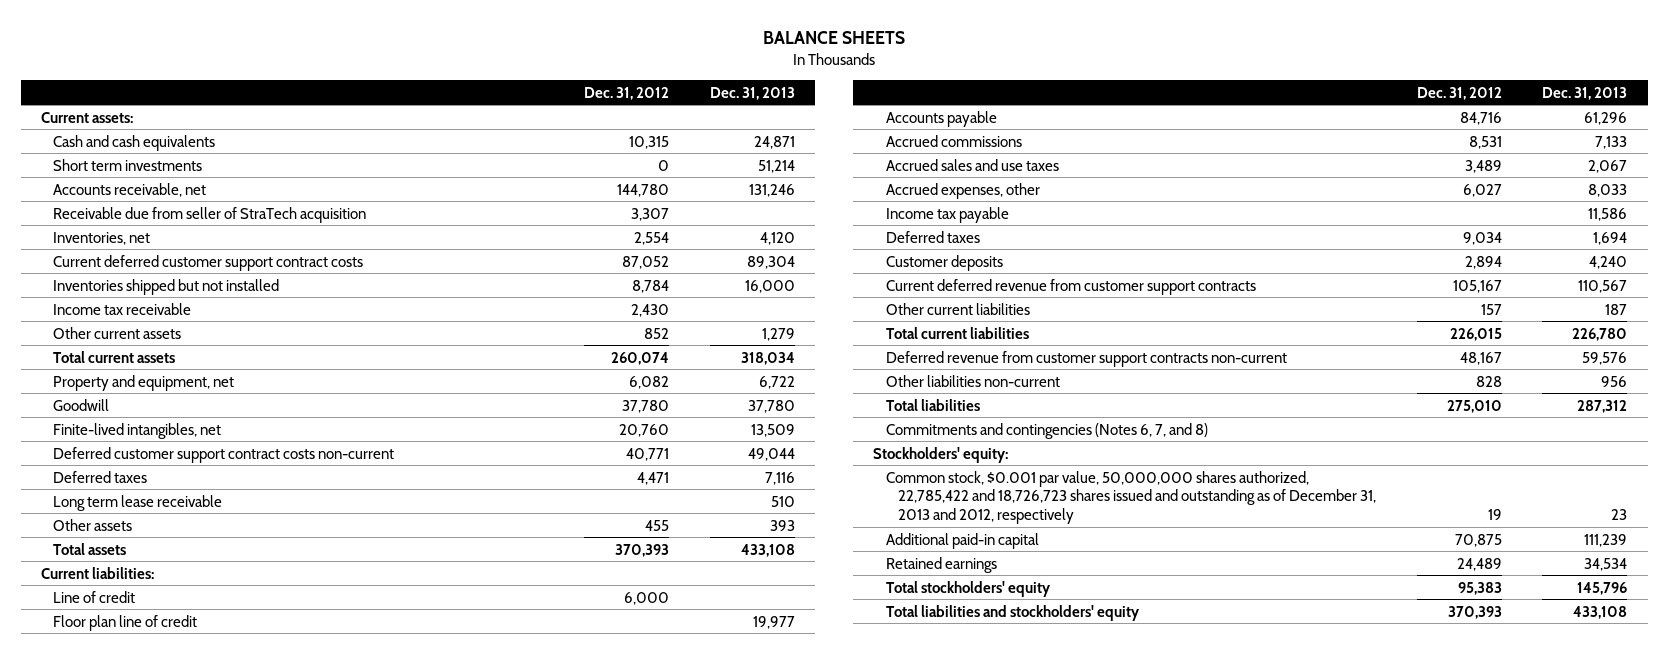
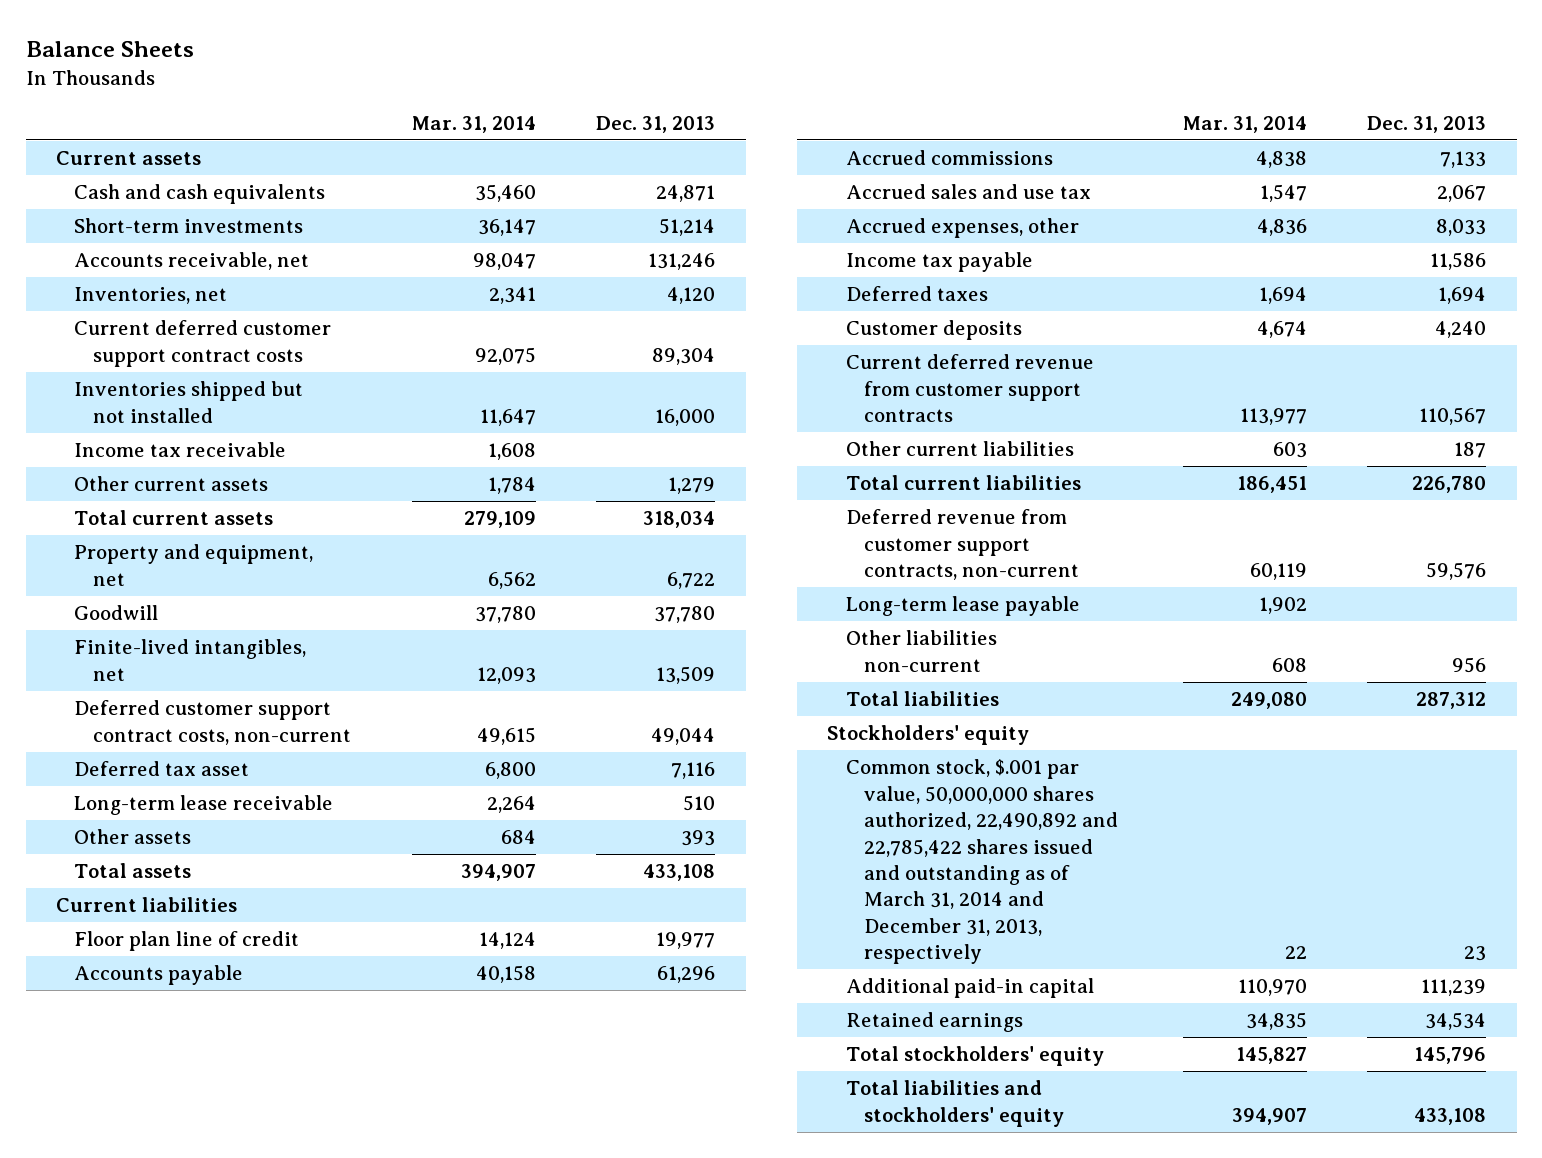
- BALANCE SHEETS
+ Balance Sheets
- | Dec. 31, 2012 | Dec. 31, 2013
+ | Mar. 31, 2014 | Dec. 31, 2013
- Current assets:
+ Current assets
- Short term investments | 0 | 51,214
+ Short-term investments | 36,147 | 51,214
- Receivable due from seller of StraTech acquisition | 3,307 |
- Deferred customer support contract costs non-current | 40,771 | 49,044
- Deferred taxes | 4,471 | 7,116
- Long term lease receivable | | 510
+ Deferred customer support contract costs, non-current | 49,615 | 49,044
+ Deferred tax asset | 6,800 | 7,116
+ Long-term lease receivable | 2,264 | 510
- Current liabilities:
- Line of credit | 6,000 |
+ Current liabilities
- Accrued sales and use taxes | 3,489 | 2,067
+ Accrued sales and use tax | 1,547 | 2,067
- Deferred revenue from customer support contracts non-current | 48,167 | 59,576
+ Deferred revenue from customer support contracts, non-current | 60,119 | 59,576
+ Long-term lease payable | 1,902 |
- Commitments and contingencies (Notes 6, 7, and 8)
- Stockholders' equity:
- Common stock, $0.001 par value, 50,000,000 shares authorized, 22,785,422 and 18,726,723 shares issued and outstanding as of December 31, 2013 and 2012, respectively | 19 | 23
+ Stockholders' equity
+ Common stock, $.001 par value, 50,000,000 shares authorized, 22,490,892 and 22,785,422 shares issued and outstanding as of March 31, 2014 and December 31, 2013, respectively | 22 | 23

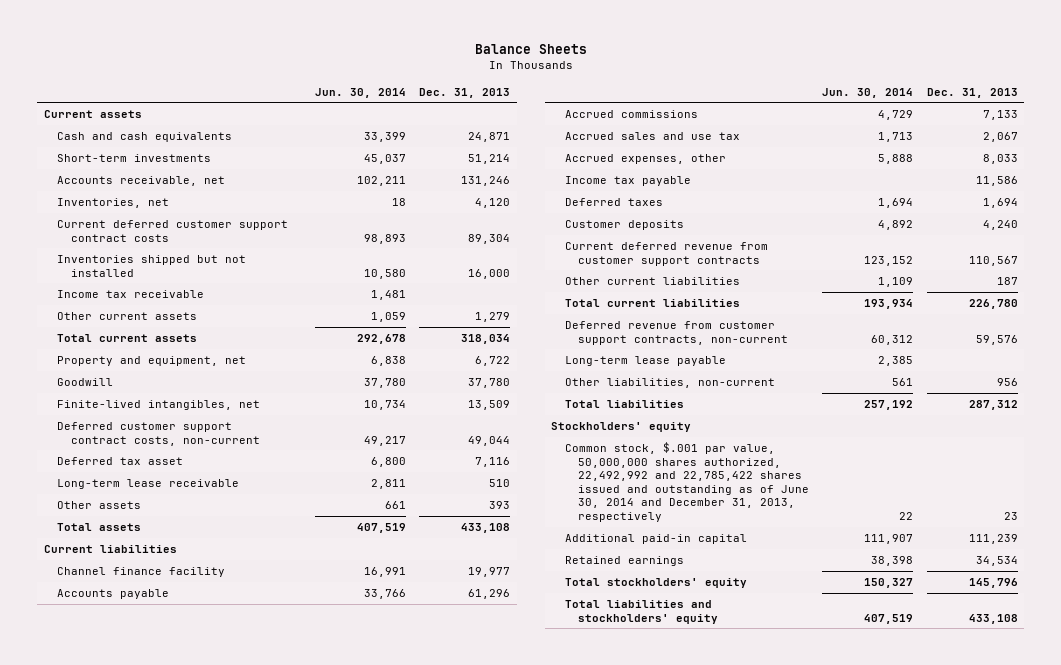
- | Mar. 31, 2014 | Dec. 31, 2013
+ | Jun. 30, 2014 | Dec. 31, 2013
- Floor plan line of credit | 14,124 | 19,977
+ Channel finance facility | 16,991 | 19,977
- Other liabilities non-current | 608 | 956
+ Other liabilities, non-current | 561 | 956
- Common stock, $.001 par value, 50,000,000 shares authorized, 22,490,892 and 22,785,422 shares issued and outstanding as of March 31, 2014 and December 31, 2013, respectively | 22 | 23
+ Common stock, $.001 par value, 50,000,000 shares authorized, 22,492,992 and 22,785,422 shares issued and outstanding as of June 30, 2014 and December 31, 2013, respectively | 22 | 23

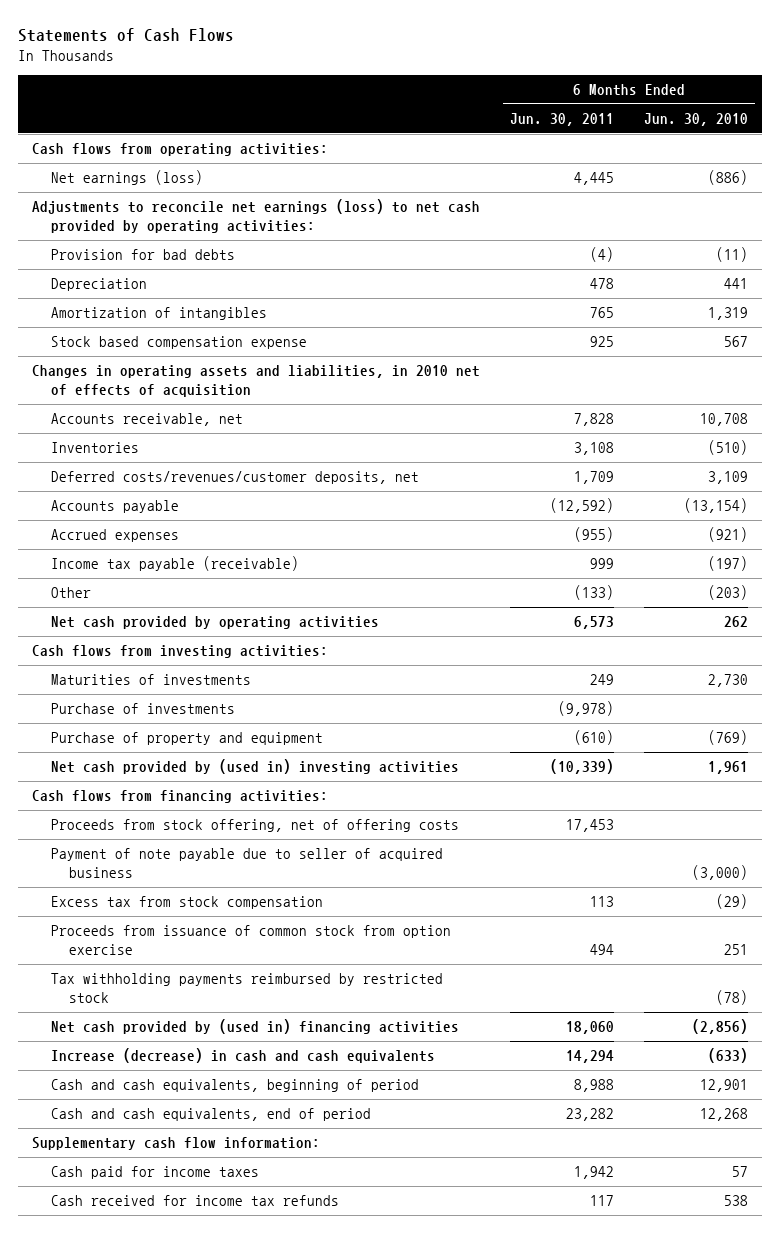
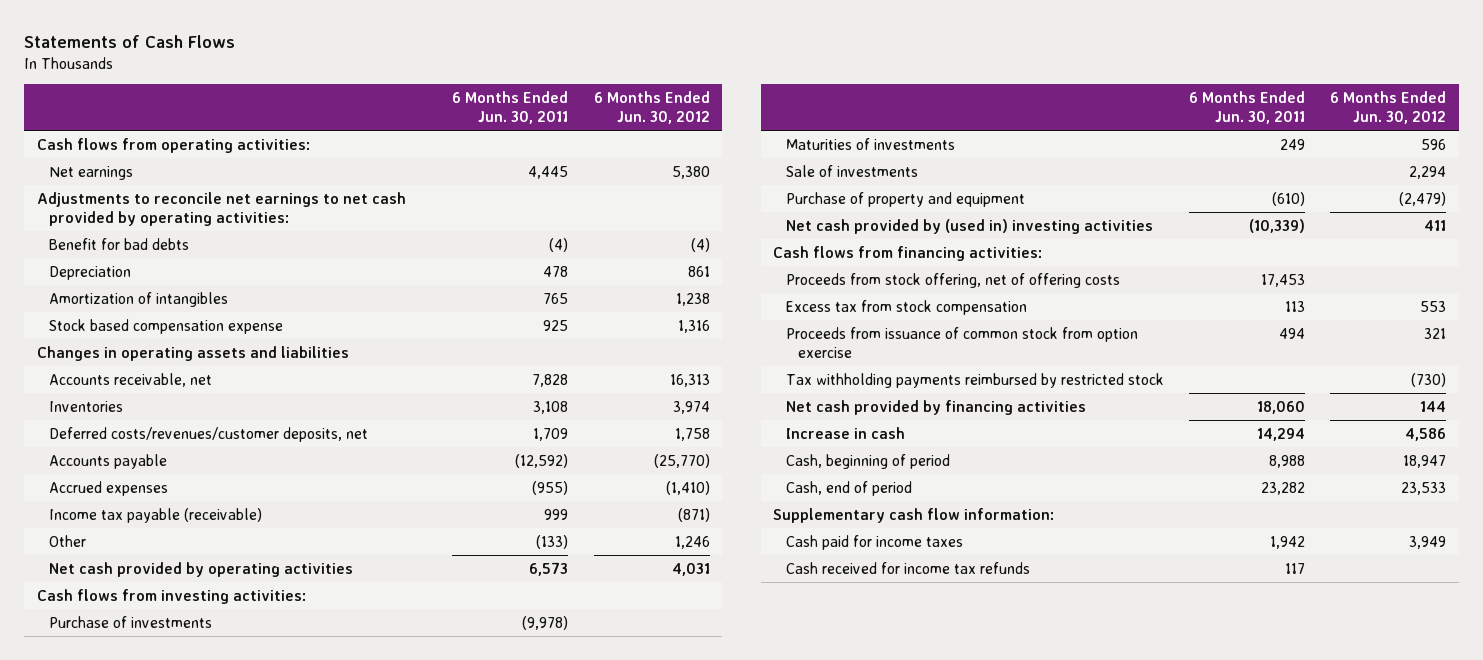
- | 6 Months Ended Jun. 30, 2011 | 6 Months Ended Jun. 30, 2010
+ | 6 Months Ended Jun. 30, 2011 | 6 Months Ended Jun. 30, 2012
- Net earnings (loss) | 4,445 | (886)
- Adjustments to reconcile net earnings (loss) to net cash provided by operating activities:
- Provision for bad debts | (4) | (11)
+ Net earnings | 4,445 | 5,380
+ Adjustments to reconcile net earnings to net cash provided by operating activities:
+ Benefit for bad debts | (4) | (4)
- Changes in operating assets and liabilities, in 2010 net of effects of acquisition
+ Changes in operating assets and liabilities
moved down: Maturities of investments | 249 | 596
+ Sale of investments | | 2,294
- Payment of note payable due to seller of acquired business | | (3,000)
- Net cash provided by (used in) financing activities | 18,060 | (2,856)
- Increase (decrease) in cash and cash equivalents | 14,294 | (633)
- Cash and cash equivalents, beginning of period | 8,988 | 12,901
- Cash and cash equivalents, end of period | 23,282 | 12,268
+ Net cash provided by financing activities | 18,060 | 144
+ Increase in cash | 14,294 | 4,586
+ Cash, beginning of period | 8,988 | 18,947
+ Cash, end of period | 23,282 | 23,533

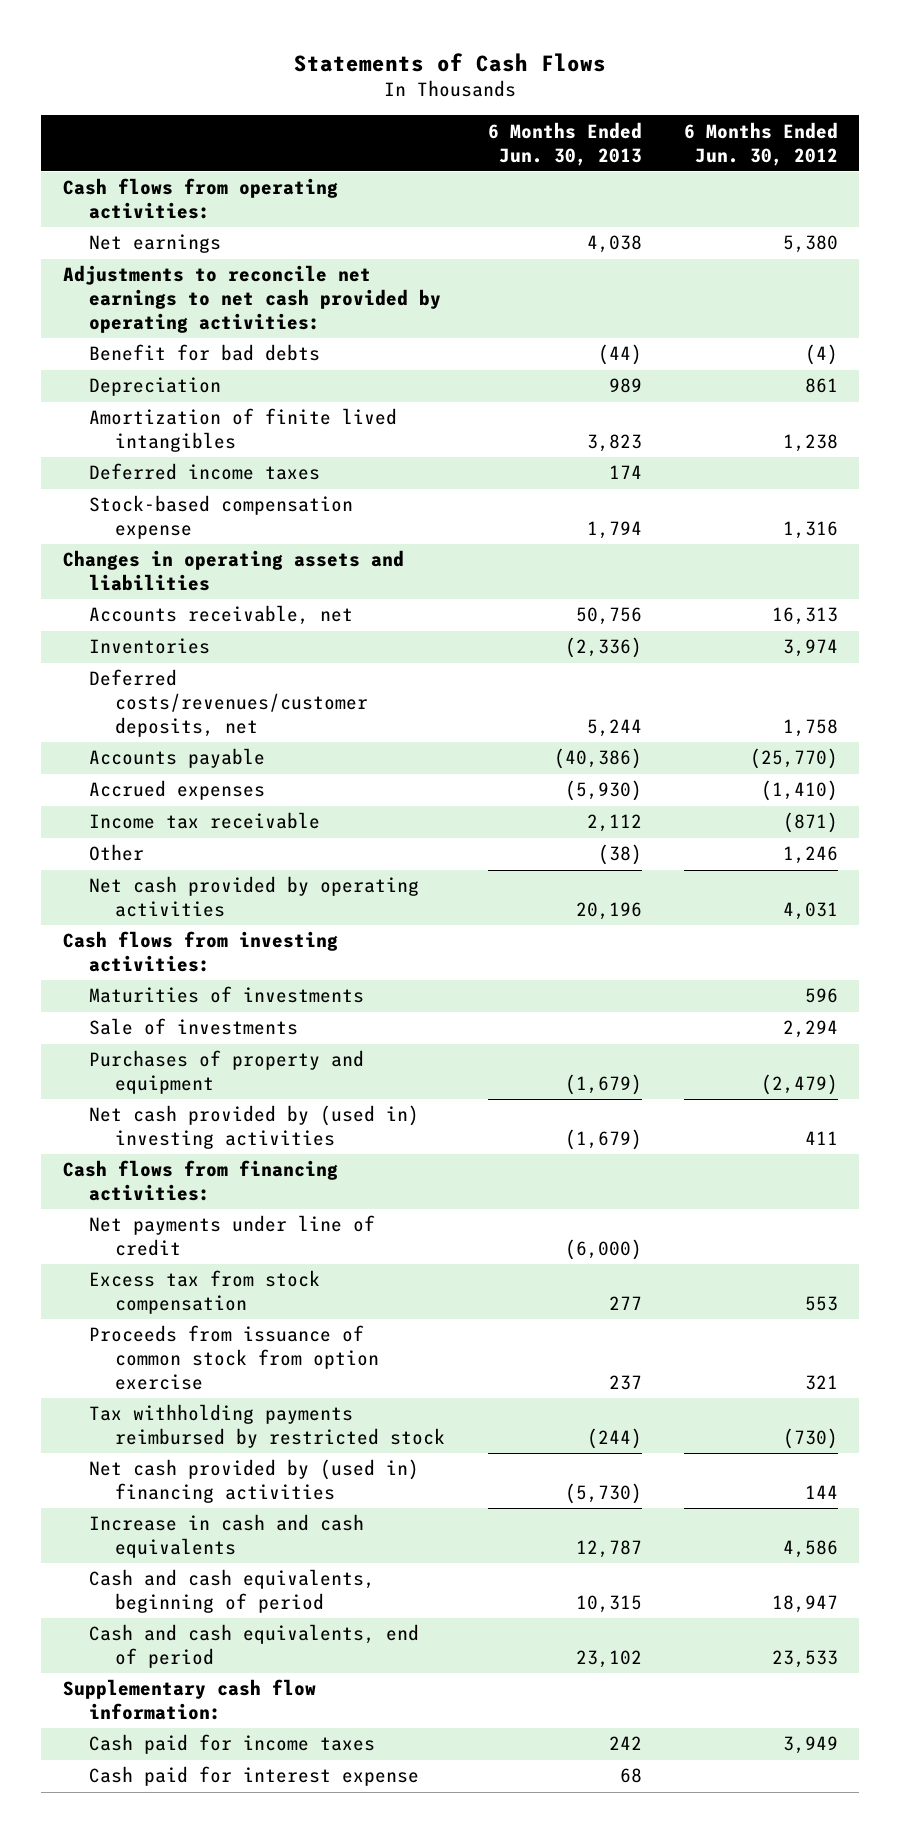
- | 6 Months Ended Jun. 30, 2011 | 6 Months Ended Jun. 30, 2012
+ | 6 Months Ended Jun. 30, 2013 | 6 Months Ended Jun. 30, 2012
- Amortization of intangibles | 765 | 1,238
- Stock based compensation expense | 925 | 1,316
+ Amortization of finite lived intangibles | 3,823 | 1,238
+ Deferred income taxes | 174 |
+ Stock-based compensation expense | 1,794 | 1,316
- Income tax payable (receivable) | 999 | (871)
+ Income tax receivable | 2,112 | (871)
- Purchase of investments | (9,978) |
- Purchase of property and equipment | (610) | (2,479)
+ Purchases of property and equipment | (1,679) | (2,479)
- Proceeds from stock offering, net of offering costs | 17,453 |
+ Net payments under line of credit | (6,000) |
- Net cash provided by financing activities | 18,060 | 144
- Increase in cash | 14,294 | 4,586
- Cash, beginning of period | 8,988 | 18,947
- Cash, end of period | 23,282 | 23,533
+ Net cash provided by (used in) financing activities | (5,730) | 144
+ Increase in cash and cash equivalents | 12,787 | 4,586
+ Cash and cash equivalents, beginning of period | 10,315 | 18,947
+ Cash and cash equivalents, end of period | 23,102 | 23,533
- Cash received for income tax refunds | 117 |
+ Cash paid for interest expense | 68 |

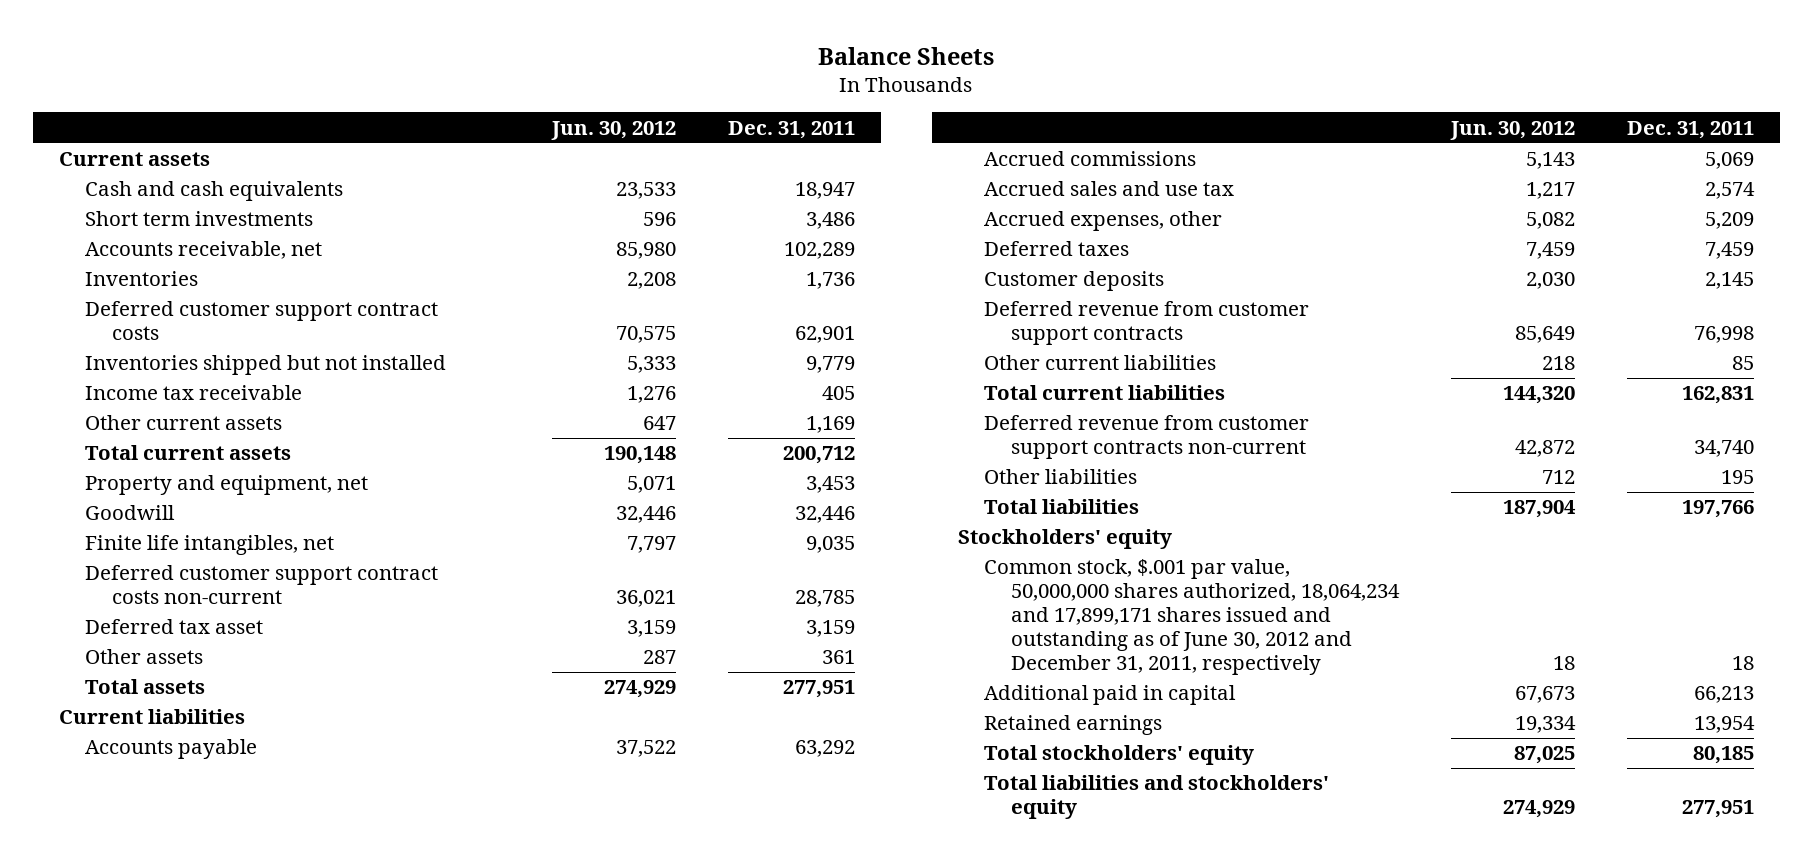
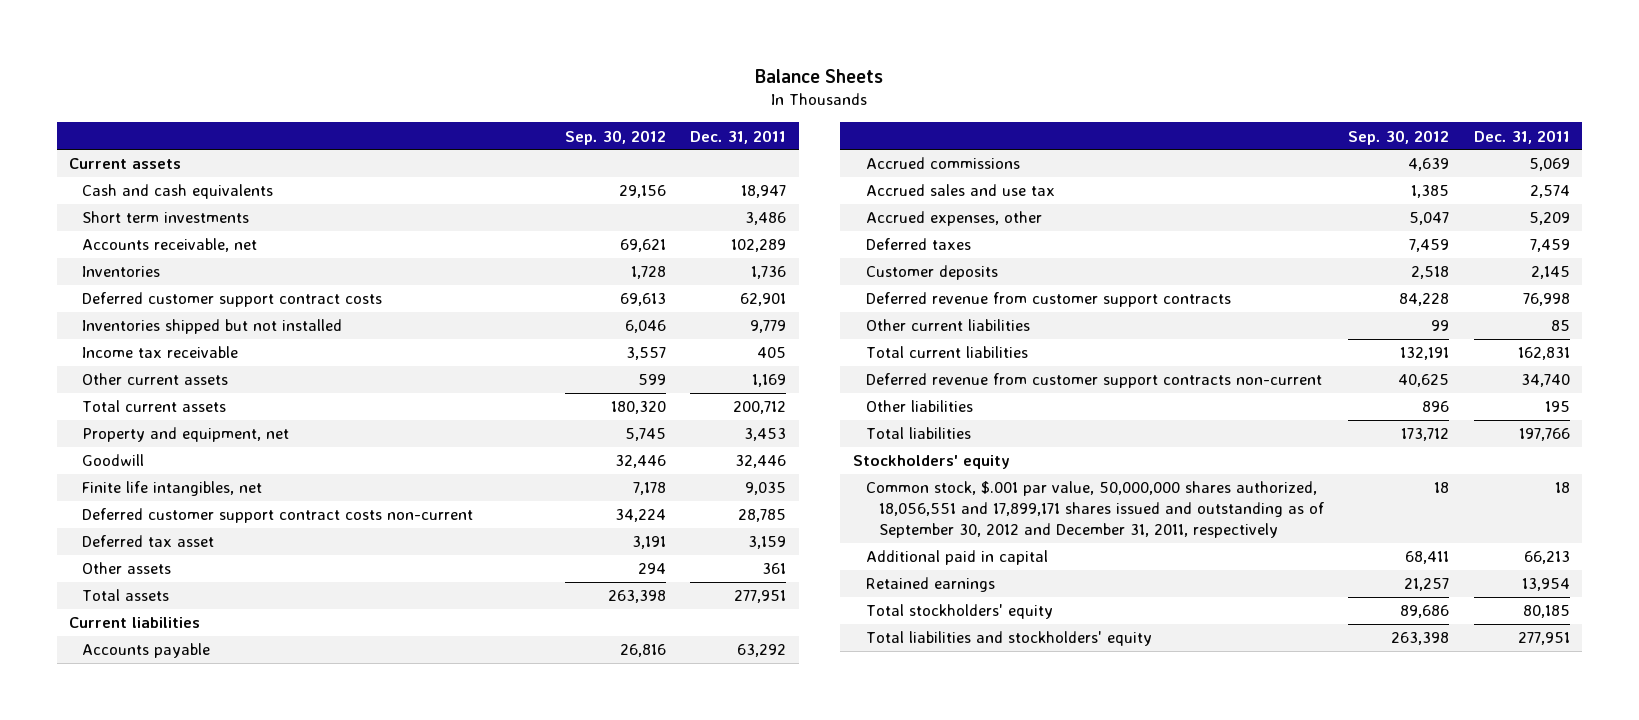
- | Jun. 30, 2012 | Dec. 31, 2011
+ | Sep. 30, 2012 | Dec. 31, 2011
- Common stock, $.001 par value, 50,000,000 shares authorized, 18,064,234 and 17,899,171 shares issued and outstanding as of June 30, 2012 and December 31, 2011, respectively | 18 | 18
+ Common stock, $.001 par value, 50,000,000 shares authorized, 18,056,551 and 17,899,171 shares issued and outstanding as of September 30, 2012 and December 31, 2011, respectively | 18 | 18

